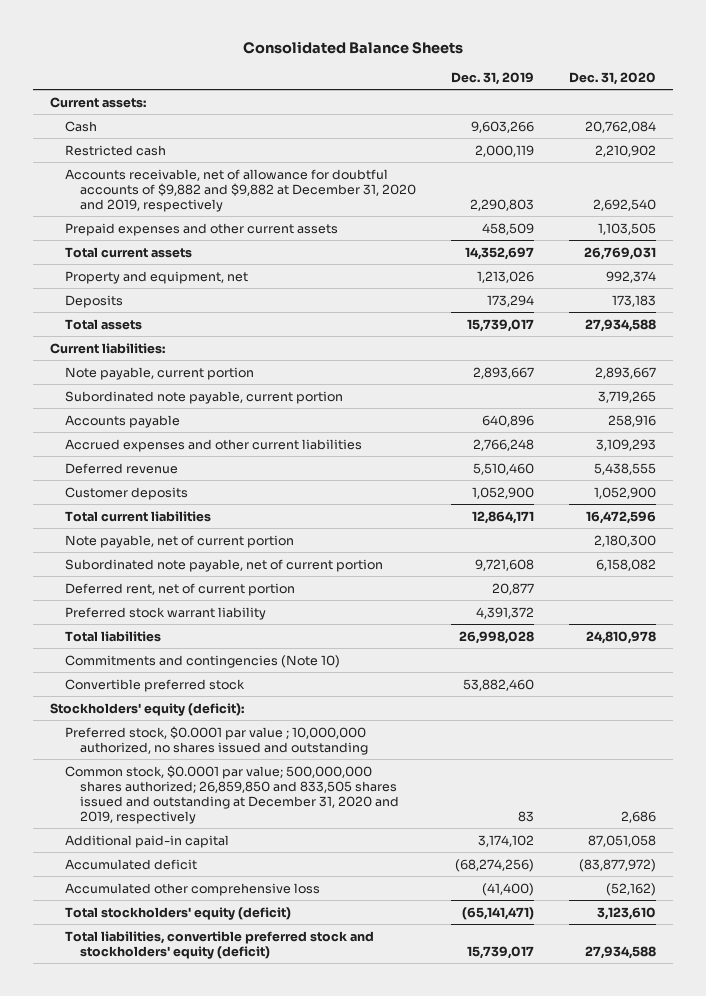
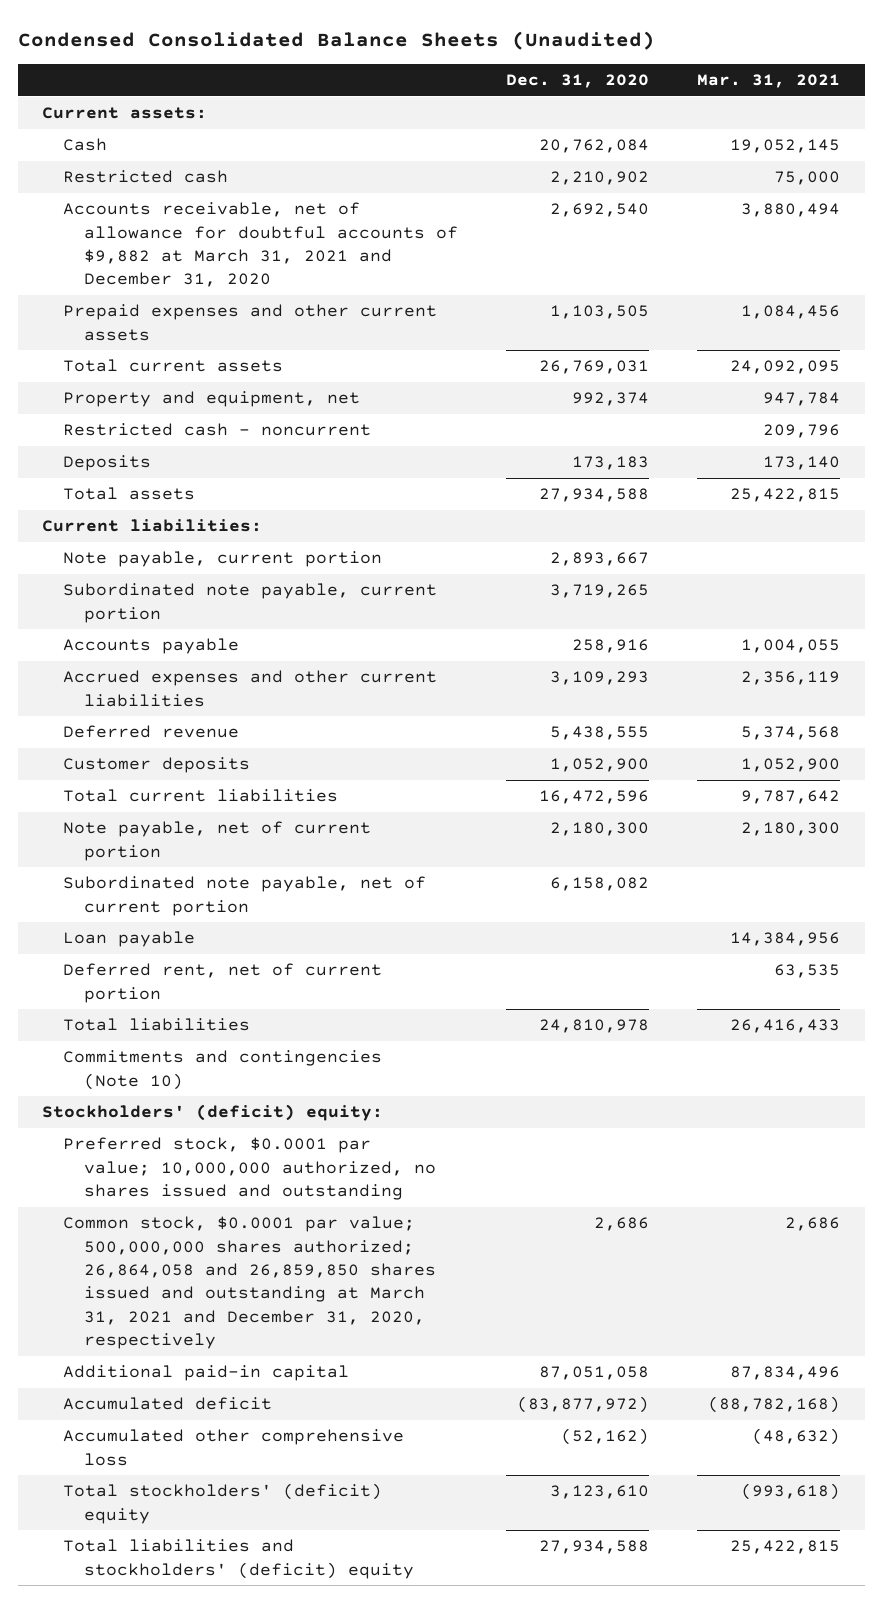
- Consolidated Balance Sheets
+ Condensed Consolidated Balance Sheets (Unaudited)
- | Dec. 31, 2019 | Dec. 31, 2020
+ | Dec. 31, 2020 | Mar. 31, 2021
- Accounts receivable, net of allowance for doubtful accounts of $9,882 and $9,882 at December 31, 2020 and 2019, respectively | 2,290,803 | 2,692,540
+ Accounts receivable, net of allowance for doubtful accounts of $9,882 at March 31, 2021 and December 31, 2020 | 2,692,540 | 3,880,494
+ Restricted cash - noncurrent | | 209,796
+ Loan payable | | 14,384,956
- Preferred stock warrant liability | 4,391,372 |
- Convertible preferred stock | 53,882,460 |
- Stockholders' equity (deficit):
- Preferred stock, $0.0001 par value ; 10,000,000 authorized, no shares issued and outstanding
- Common stock, $0.0001 par value; 500,000,000 shares authorized; 26,859,850 and 833,505 shares issued and outstanding at December 31, 2020 and 2019, respectively | 83 | 2,686
+ Stockholders' (deficit) equity:
+ Preferred stock, $0.0001 par value; 10,000,000 authorized, no shares issued and outstanding
+ Common stock, $0.0001 par value; 500,000,000 shares authorized; 26,864,058 and 26,859,850 shares issued and outstanding at March 31, 2021 and December 31, 2020, respectively | 2,686 | 2,686
- Total stockholders' equity (deficit) | (65,141,471) | 3,123,610
- Total liabilities, convertible preferred stock and stockholders' equity (deficit) | 15,739,017 | 27,934,588
+ Total stockholders' (deficit) equity | 3,123,610 | (993,618)
+ Total liabilities and stockholders' (deficit) equity | 27,934,588 | 25,422,815

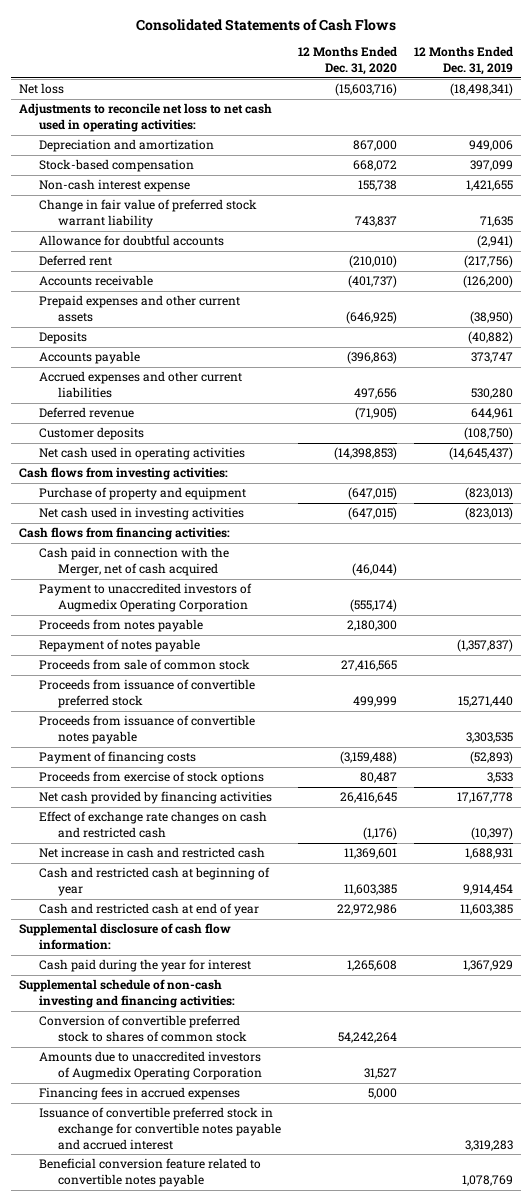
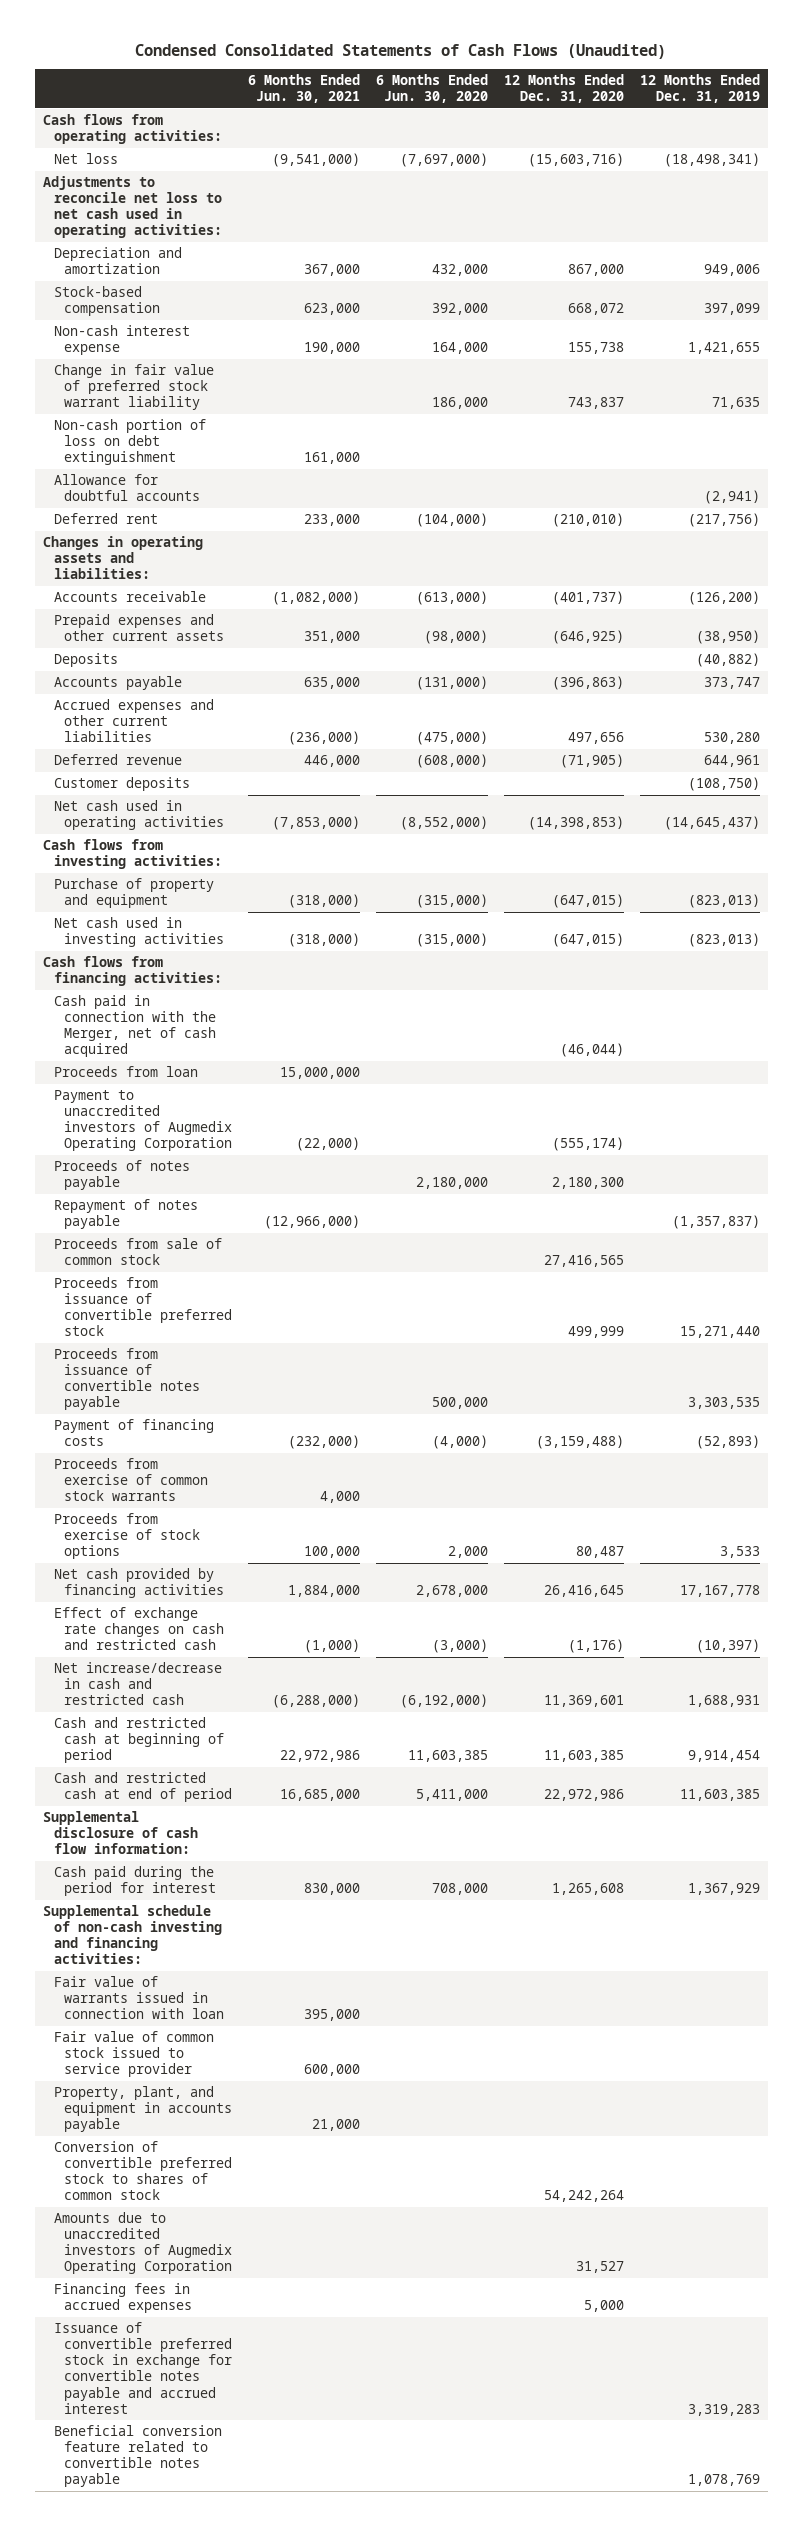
- Consolidated Statements of Cash Flows
+ Condensed Consolidated Statements of Cash Flows (Unaudited)
- | 12 Months Ended Dec. 31, 2020 | 12 Months Ended Dec. 31, 2019
+ | 6 Months Ended Jun. 30, 2021 | 6 Months Ended Jun. 30, 2020 | 12 Months Ended Dec. 31, 2020 | 12 Months Ended Dec. 31, 2019
+ Cash flows from operating activities:
+ Non-cash portion of loss on debt extinguishment | 161,000 | | |
+ Changes in operating assets and liabilities:
+ Proceeds from loan | 15,000,000 | | |
- Proceeds from notes payable | 2,180,300 |
+ Proceeds of notes payable | | 2,180,000 | 2,180,300 |
+ Proceeds from exercise of common stock warrants | 4,000 | | |
- Net increase in cash and restricted cash | 11,369,601 | 1,688,931
- Cash and restricted cash at beginning of year | 11,603,385 | 9,914,454
- Cash and restricted cash at end of year | 22,972,986 | 11,603,385
+ Net increase/decrease in cash and restricted cash | (6,288,000) | (6,192,000) | 11,369,601 | 1,688,931
+ Cash and restricted cash at beginning of period | 22,972,986 | 11,603,385 | 11,603,385 | 9,914,454
+ Cash and restricted cash at end of period | 16,685,000 | 5,411,000 | 22,972,986 | 11,603,385
- Cash paid during the year for interest | 1,265,608 | 1,367,929
+ Cash paid during the period for interest | 830,000 | 708,000 | 1,265,608 | 1,367,929
+ Fair value of warrants issued in connection with loan | 395,000 | | |
+ Fair value of common stock issued to service provider | 600,000 | | |
+ Property, plant, and equipment in accounts payable | 21,000 | | |

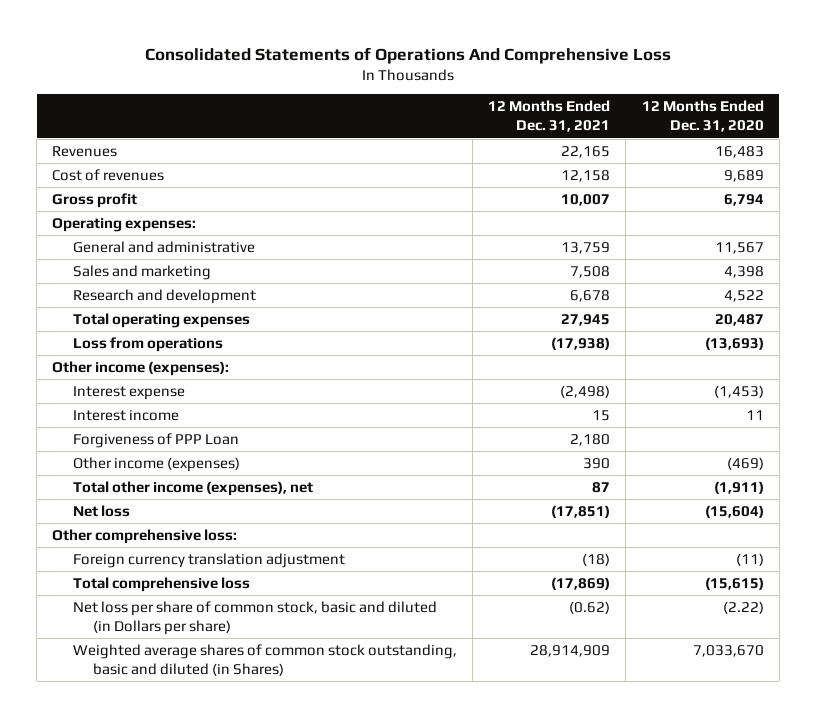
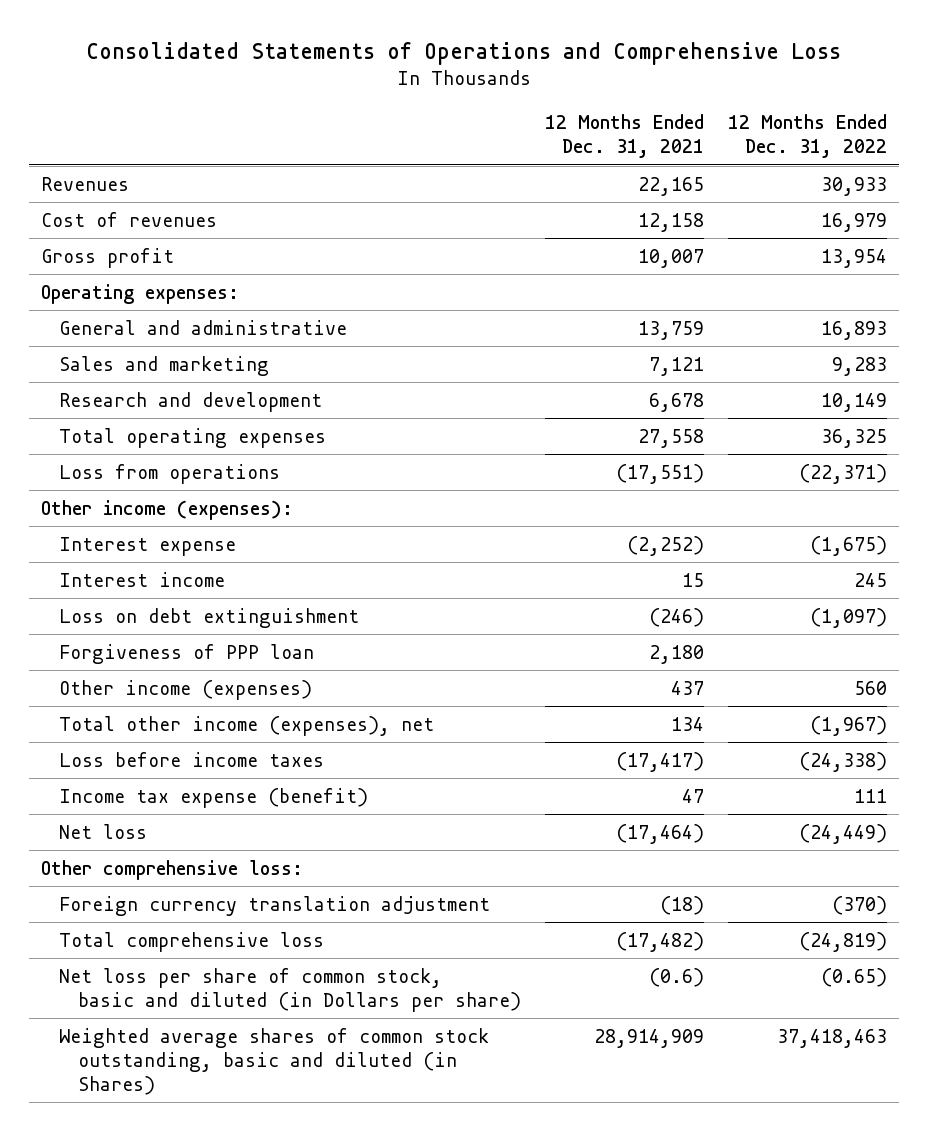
- Consolidated Statements of Operations And Comprehensive Loss
+ Consolidated Statements of Operations and Comprehensive Loss
- | 12 Months Ended Dec. 31, 2021 | 12 Months Ended Dec. 31, 2020
+ | 12 Months Ended Dec. 31, 2021 | 12 Months Ended Dec. 31, 2022
- Sales and marketing | 7,508 | 4,398
+ Sales and marketing | 7,121 | 9,283
- Total operating expenses | 27,945 | 20,487
- Loss from operations | (17,938) | (13,693)
+ Total operating expenses | 27,558 | 36,325
+ Loss from operations | (17,551) | (22,371)
- Interest expense | (2,498) | (1,453)
+ Interest expense | (2,252) | (1,675)
- Forgiveness of PPP Loan | 2,180 |
- Other income (expenses) | 390 | (469)
- Total other income (expenses), net | 87 | (1,911)
- Net loss | (17,851) | (15,604)
+ Loss on debt extinguishment | (246) | (1,097)
+ Forgiveness of PPP loan | 2,180 |
+ Other income (expenses) | 437 | 560
+ Total other income (expenses), net | 134 | (1,967)
+ Loss before income taxes | (17,417) | (24,338)
+ Income tax expense (benefit) | 47 | 111
+ Net loss | (17,464) | (24,449)
- Total comprehensive loss | (17,869) | (15,615)
- Net loss per share of common stock, basic and diluted (in Dollars per share) | (0.62) | (2.22)
+ Total comprehensive loss | (17,482) | (24,819)
+ Net loss per share of common stock, basic and diluted (in Dollars per share) | (0.6) | (0.65)

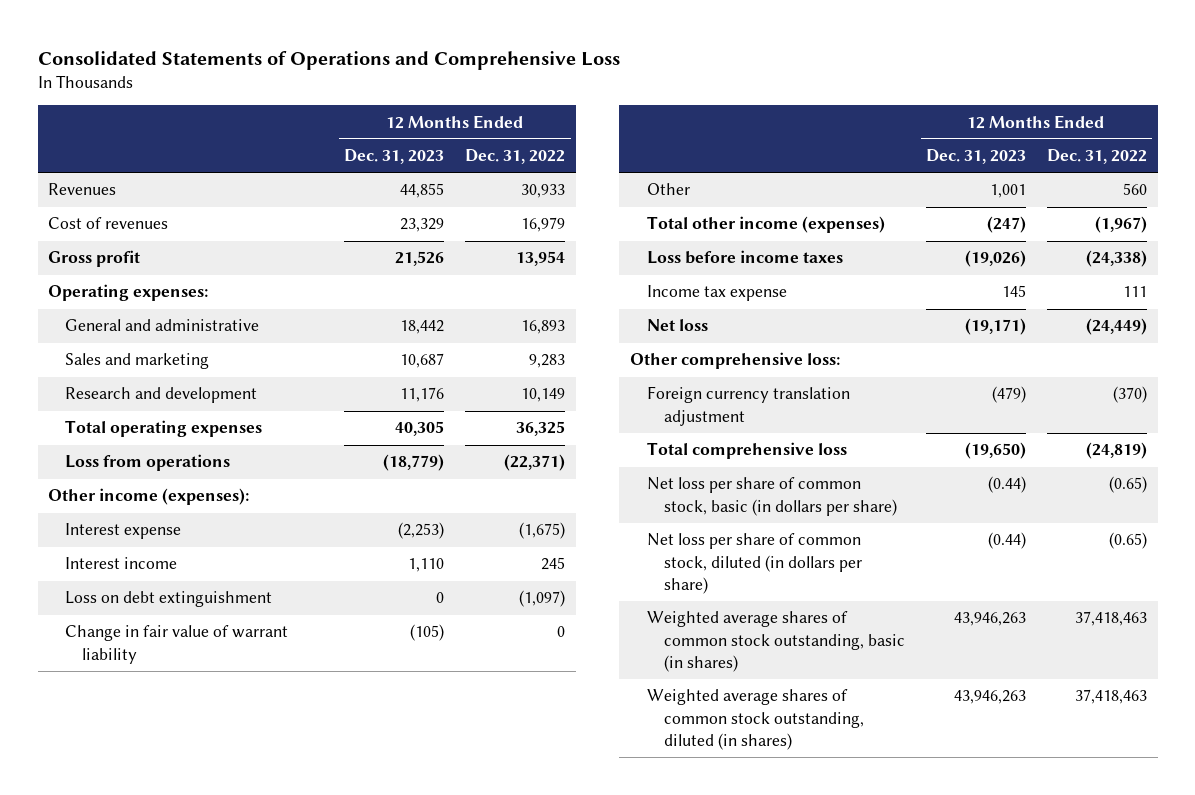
- | 12 Months Ended Dec. 31, 2021 | 12 Months Ended Dec. 31, 2022
+ | 12 Months Ended Dec. 31, 2023 | 12 Months Ended Dec. 31, 2022
- Forgiveness of PPP loan | 2,180 |
- Other income (expenses) | 437 | 560
- Total other income (expenses), net | 134 | (1,967)
+ Change in fair value of warrant liability | (105) | 0
+ Other | 1,001 | 560
+ Total other income (expenses) | (247) | (1,967)
- Income tax expense (benefit) | 47 | 111
+ Income tax expense | 145 | 111
- Net loss per share of common stock, basic and diluted (in Dollars per share) | (0.6) | (0.65)
- Weighted average shares of common stock outstanding, basic and diluted (in Shares) | 28,914,909 | 37,418,463
+ Net loss per share of common stock, basic (in dollars per share) | (0.44) | (0.65)
+ Net loss per share of common stock, diluted (in dollars per share) | (0.44) | (0.65)
+ Weighted average shares of common stock outstanding, basic (in shares) | 43,946,263 | 37,418,463
+ Weighted average shares of common stock outstanding, diluted (in shares) | 43,946,263 | 37,418,463

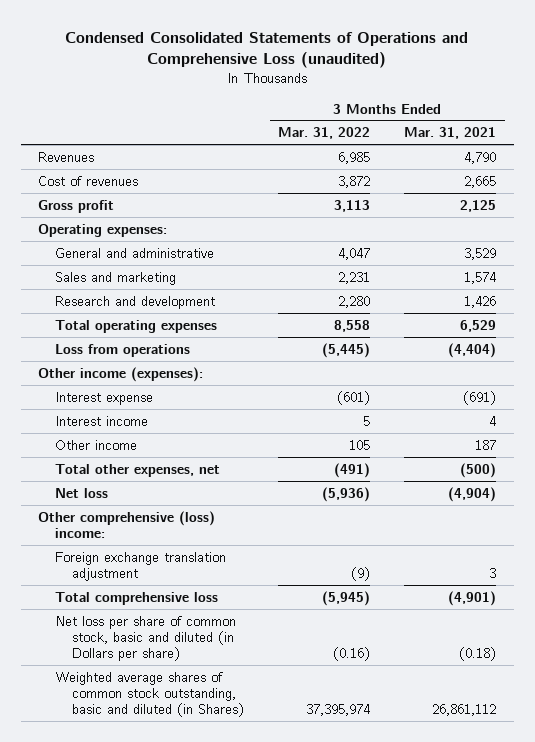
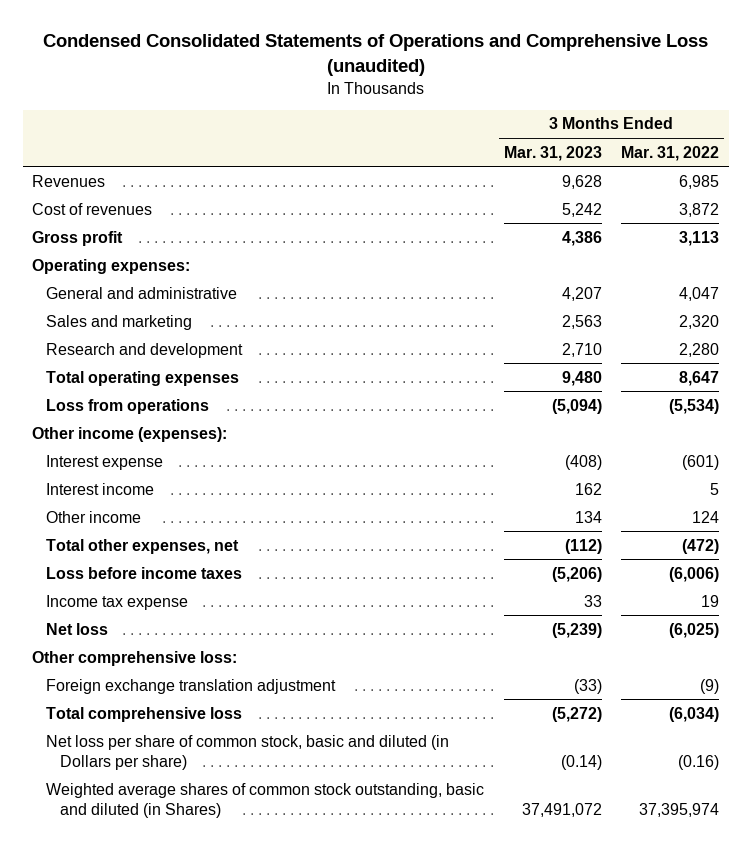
- | 3 Months Ended Mar. 31, 2022 | 3 Months Ended Mar. 31, 2021
+ | 3 Months Ended Mar. 31, 2023 | 3 Months Ended Mar. 31, 2022
- Sales and marketing | 2,231 | 1,574
+ Sales and marketing | 2,563 | 2,320
- Total operating expenses | 8,558 | 6,529
- Loss from operations | (5,445) | (4,404)
+ Total operating expenses | 9,480 | 8,647
+ Loss from operations | (5,094) | (5,534)
- Other income | 105 | 187
- Total other expenses, net | (491) | (500)
- Net loss | (5,936) | (4,904)
- Other comprehensive (loss) income:
+ Other income | 134 | 124
+ Total other expenses, net | (112) | (472)
+ Loss before income taxes | (5,206) | (6,006)
+ Income tax expense | 33 | 19
+ Net loss | (5,239) | (6,025)
+ Other comprehensive loss:
- Total comprehensive loss | (5,945) | (4,901)
+ Total comprehensive loss | (5,272) | (6,034)

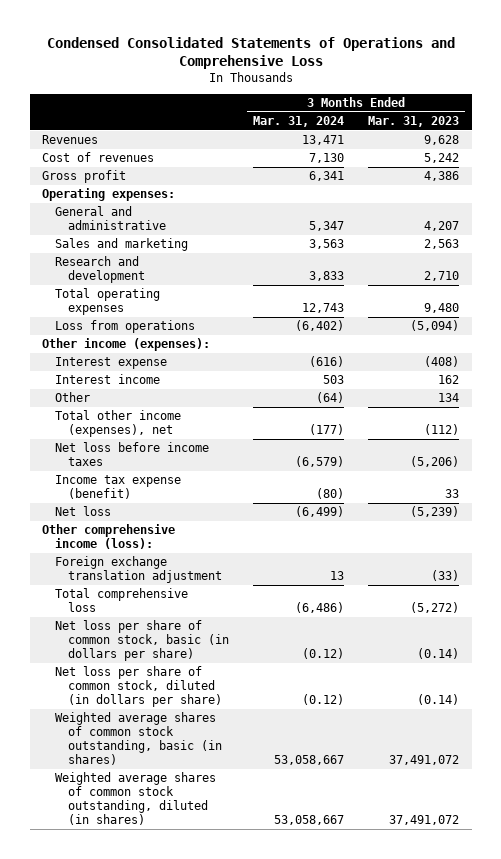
- Condensed Consolidated Statements of Operations and Comprehensive Loss (unaudited)
+ Condensed Consolidated Statements of Operations and Comprehensive Loss
- | 3 Months Ended Mar. 31, 2023 | 3 Months Ended Mar. 31, 2022
+ | 3 Months Ended Mar. 31, 2024 | 3 Months Ended Mar. 31, 2023
- Other income | 134 | 124
- Total other expenses, net | (112) | (472)
- Loss before income taxes | (5,206) | (6,006)
- Income tax expense | 33 | 19
+ Other | (64) | 134
+ Total other income (expenses), net | (177) | (112)
+ Net loss before income taxes | (6,579) | (5,206)
+ Income tax expense (benefit) | (80) | 33
- Other comprehensive loss:
+ Other comprehensive income (loss):
- Net loss per share of common stock, basic and diluted (in Dollars per share) | (0.14) | (0.16)
- Weighted average shares of common stock outstanding, basic and diluted (in Shares) | 37,491,072 | 37,395,974
+ Net loss per share of common stock, basic (in dollars per share) | (0.12) | (0.14)
+ Net loss per share of common stock, diluted (in dollars per share) | (0.12) | (0.14)
+ Weighted average shares of common stock outstanding, basic (in shares) | 53,058,667 | 37,491,072
+ Weighted average shares of common stock outstanding, diluted (in shares) | 53,058,667 | 37,491,072

